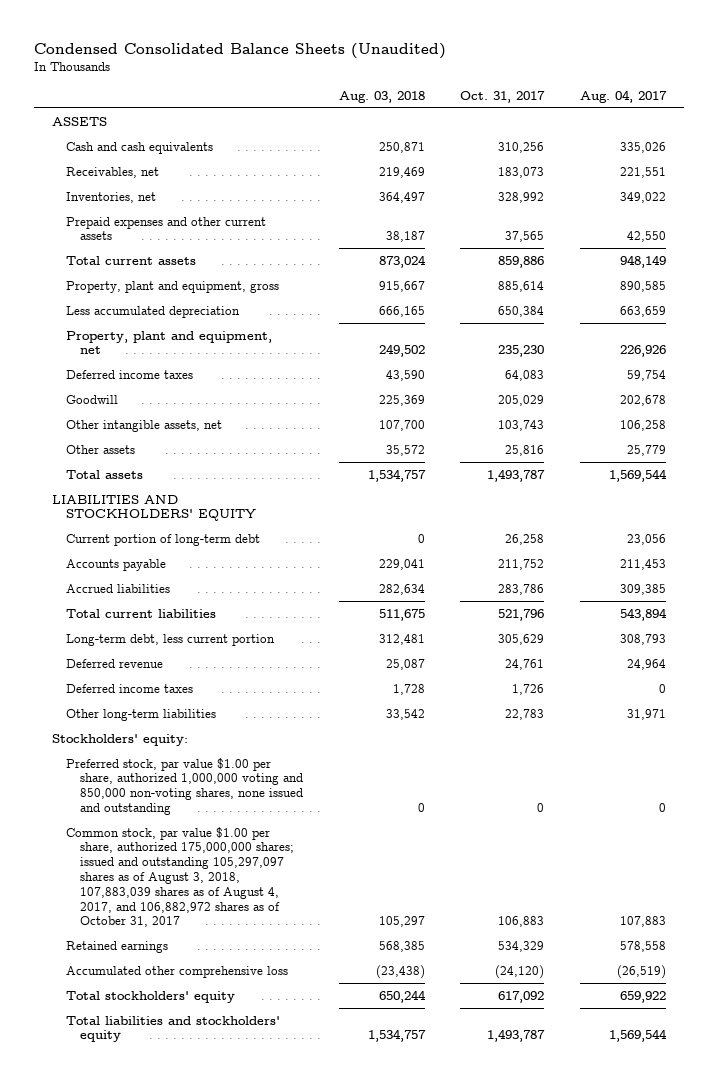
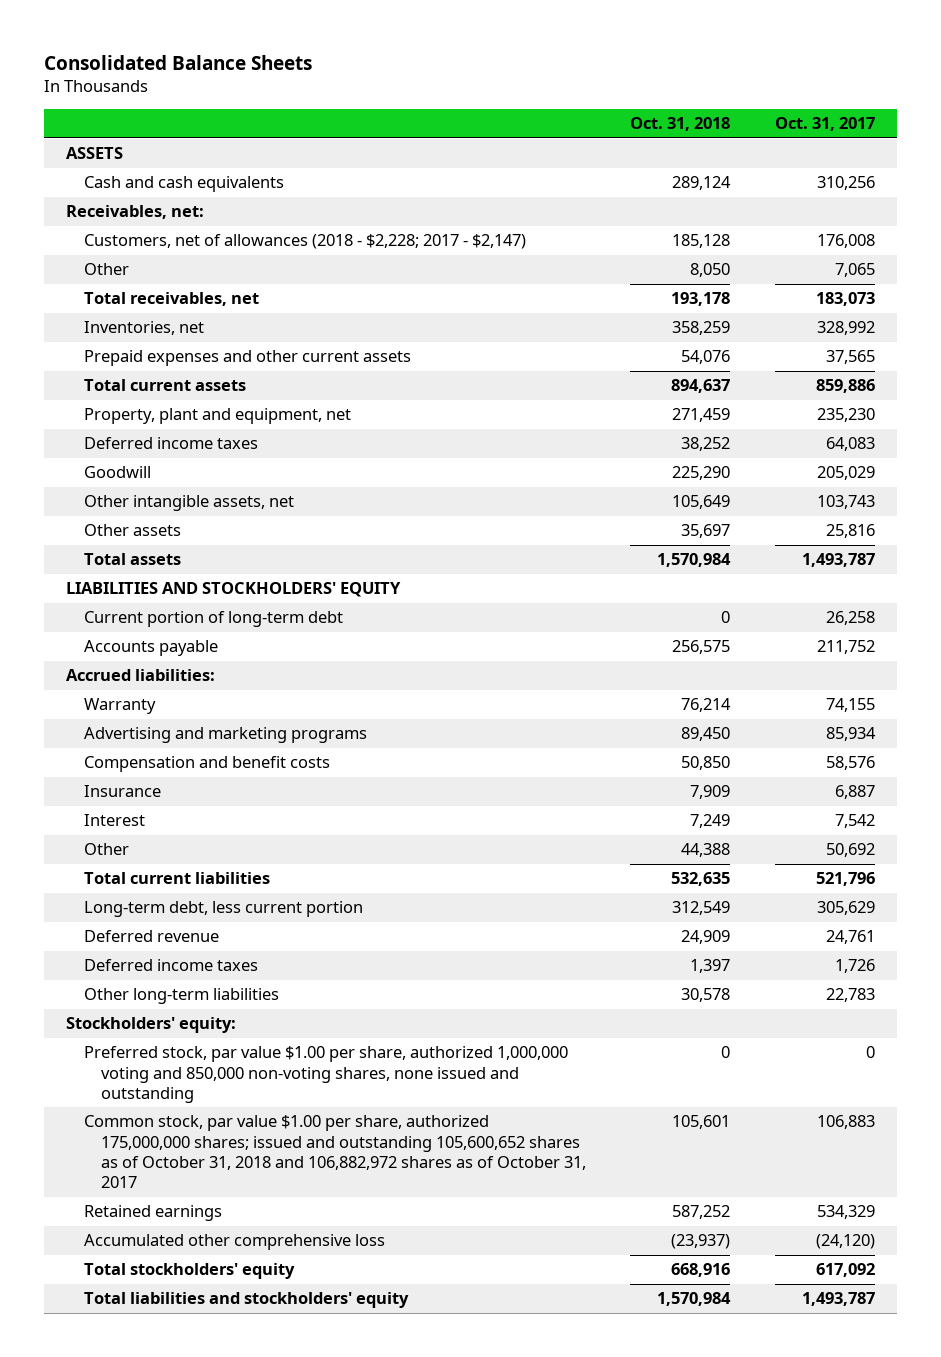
- Condensed Consolidated Balance Sheets (Unaudited)
+ Consolidated Balance Sheets
- | Aug. 03, 2018 | Oct. 31, 2017 | Aug. 04, 2017
+ | Oct. 31, 2018 | Oct. 31, 2017
- Receivables, net | 219,469 | 183,073 | 221,551
+ Receivables, net:
+ Customers, net of allowances (2018 - $2,228; 2017 - $2,147) | 185,128 | 176,008
+ Other | 8,050 | 7,065
+ Total receivables, net | 193,178 | 183,073
- Property, plant and equipment, gross | 915,667 | 885,614 | 890,585
- Less accumulated depreciation | 666,165 | 650,384 | 663,659
- Accrued liabilities | 282,634 | 283,786 | 309,385
+ Accrued liabilities:
+ Warranty | 76,214 | 74,155
+ Advertising and marketing programs | 89,450 | 85,934
+ Compensation and benefit costs | 50,850 | 58,576
+ Insurance | 7,909 | 6,887
+ Interest | 7,249 | 7,542
+ Other | 44,388 | 50,692
- Common stock, par value $1.00 per share, authorized 175,000,000 shares; issued and outstanding 105,297,097 shares as of August 3, 2018, 107,883,039 shares as of August 4, 2017, and 106,882,972 shares as of October 31, 2017 | 105,297 | 106,883 | 107,883
+ Common stock, par value $1.00 per share, authorized 175,000,000 shares; issued and outstanding 105,600,652 shares as of October 31, 2018 and 106,882,972 shares as of October 31, 2017 | 105,601 | 106,883

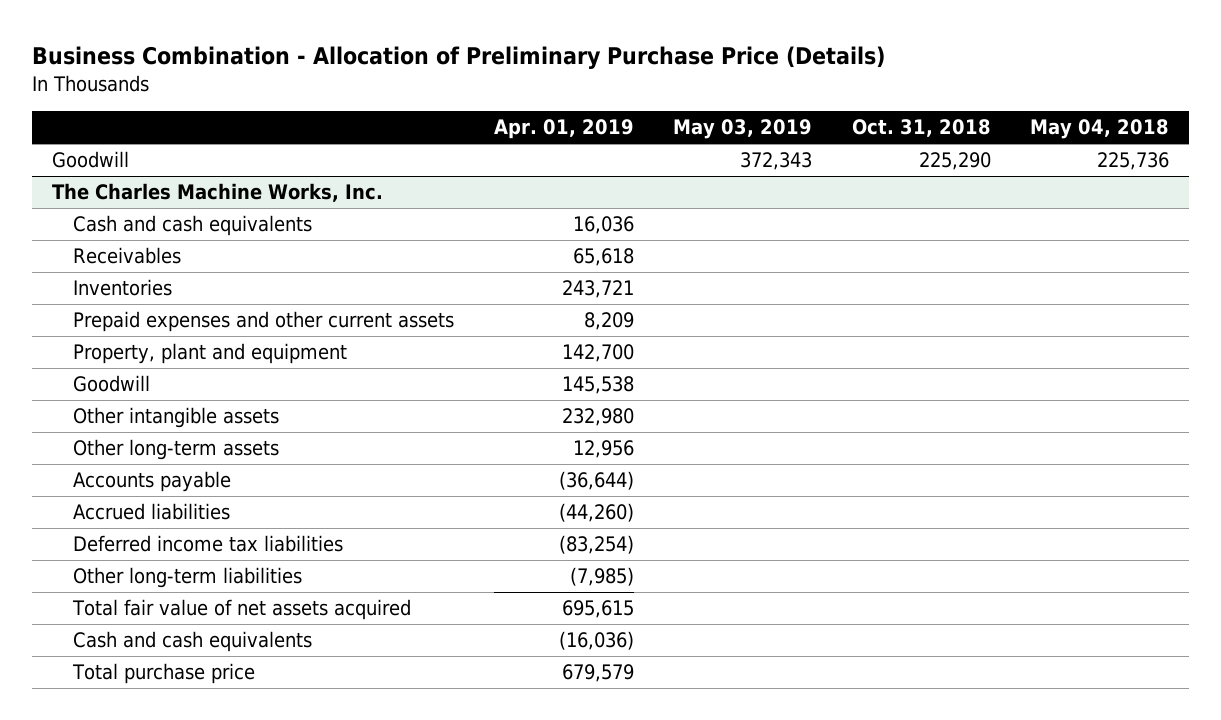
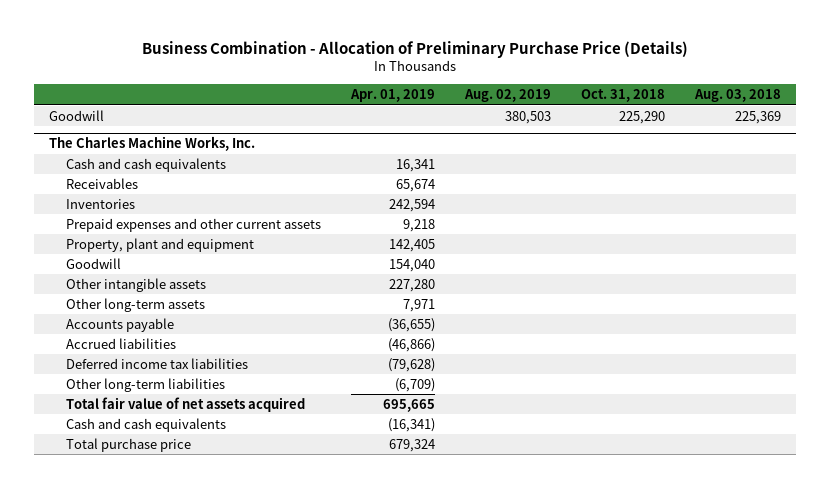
- | Apr. 01, 2019 | May 03, 2019 | Oct. 31, 2018 | May 04, 2018
+ | Apr. 01, 2019 | Aug. 02, 2019 | Oct. 31, 2018 | Aug. 03, 2018
@ The Charles Machine Works, Inc.
- Cash and cash equivalents | 16,036 | | |
- Receivables | 65,618 | | |
- Inventories | 243,721 | | |
- Prepaid expenses and other current assets | 8,209 | | |
- Property, plant and equipment | 142,700 | | |
- Goodwill | 145,538 | | |
- Other intangible assets | 232,980 | | |
- Other long-term assets | 12,956 | | |
- Accounts payable | (36,644) | | |
- Accrued liabilities | (44,260) | | |
- Deferred income tax liabilities | (83,254) | | |
- Other long-term liabilities | (7,985) | | |
- Total fair value of net assets acquired | 695,615 | | |
- Cash and cash equivalents | (16,036) | | |
- Total purchase price | 679,579 | | |
+ Cash and cash equivalents | 16,341 | | |
+ Receivables | 65,674 | | |
+ Inventories | 242,594 | | |
+ Prepaid expenses and other current assets | 9,218 | | |
+ Property, plant and equipment | 142,405 | | |
+ Goodwill | 154,040 | | |
+ Other intangible assets | 227,280 | | |
+ Other long-term assets | 7,971 | | |
+ Accounts payable | (36,655) | | |
+ Accrued liabilities | (46,866) | | |
+ Deferred income tax liabilities | (79,628) | | |
+ Other long-term liabilities | (6,709) | | |
+ Total fair value of net assets acquired | 695,665 | | |
+ Cash and cash equivalents | (16,341) | | |
+ Total purchase price | 679,324 | | |

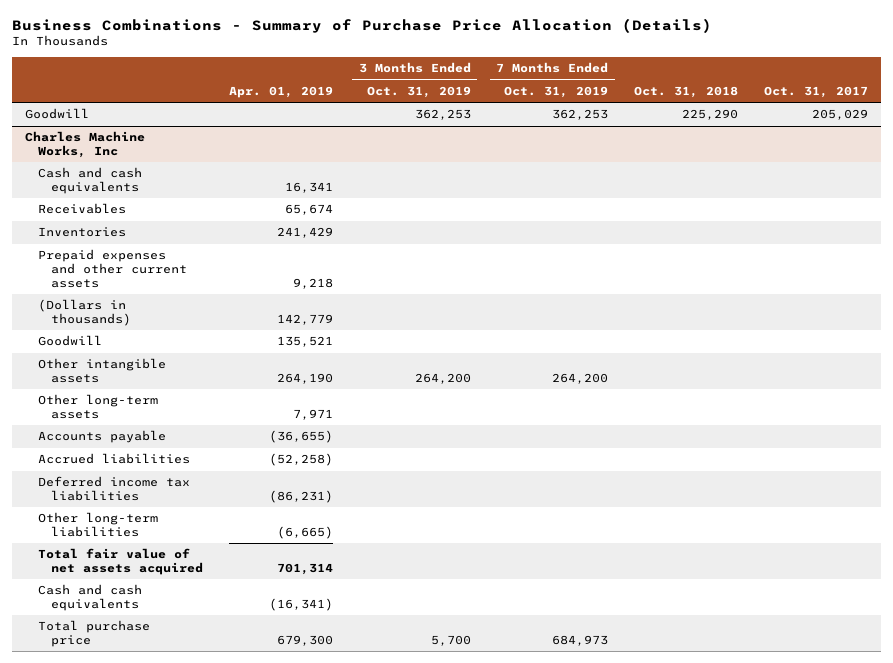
- Business Combination - Allocation of Preliminary Purchase Price (Details)
+ Business Combinations - Summary of Purchase Price Allocation (Details)
- | Apr. 01, 2019 | Aug. 02, 2019 | Oct. 31, 2018 | Aug. 03, 2018
+ | Apr. 01, 2019 | 3 Months Ended Oct. 31, 2019 | 7 Months Ended Oct. 31, 2019 | Oct. 31, 2018 | Oct. 31, 2017
- The Charles Machine Works, Inc.
+ Charles Machine Works, Inc
- Inventories | 242,594 | | |
+ Inventories | 241,429 | | | |
- Property, plant and equipment | 142,405 | | |
- Goodwill | 154,040 | | |
- Other intangible assets | 227,280 | | |
+ (Dollars in thousands) | 142,779 | | | |
+ Goodwill | 135,521 | | | |
+ Other intangible assets | 264,190 | 264,200 | 264,200 | |
- Accrued liabilities | (46,866) | | |
- Deferred income tax liabilities | (79,628) | | |
- Other long-term liabilities | (6,709) | | |
- Total fair value of net assets acquired | 695,665 | | |
+ Accrued liabilities | (52,258) | | | |
+ Deferred income tax liabilities | (86,231) | | | |
+ Other long-term liabilities | (6,665) | | | |
+ Total fair value of net assets acquired | 701,314 | | | |
- Total purchase price | 679,324 | | |
+ Total purchase price | 679,300 | 5,700 | 684,973 | |

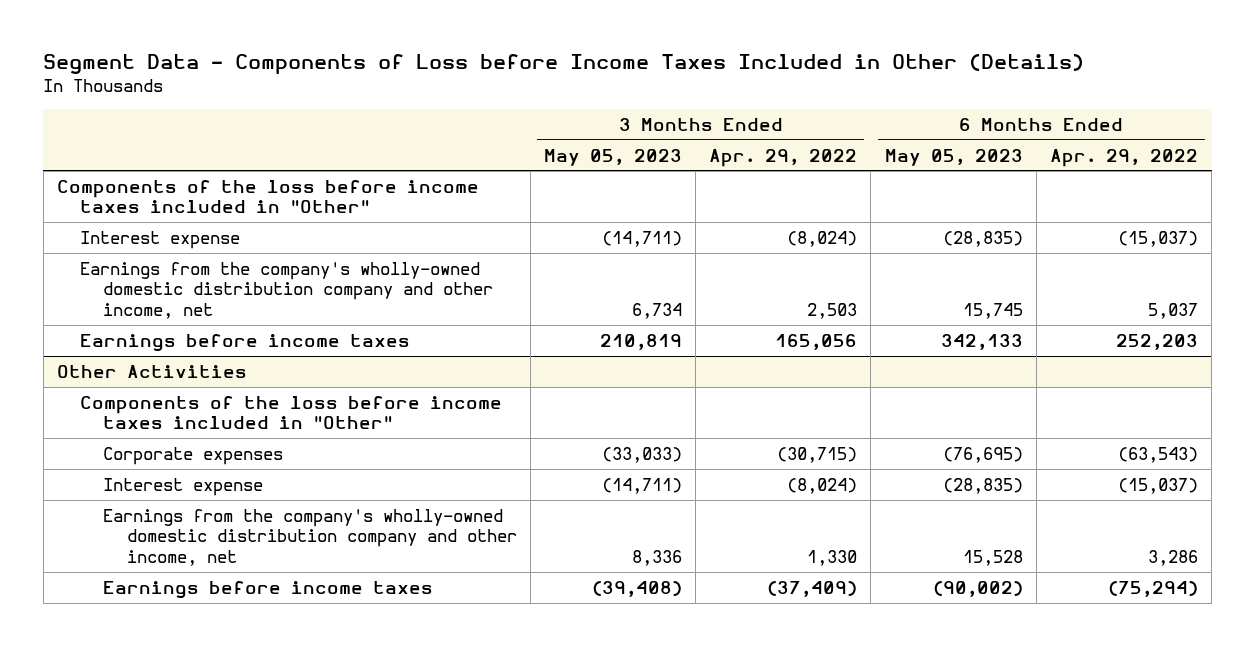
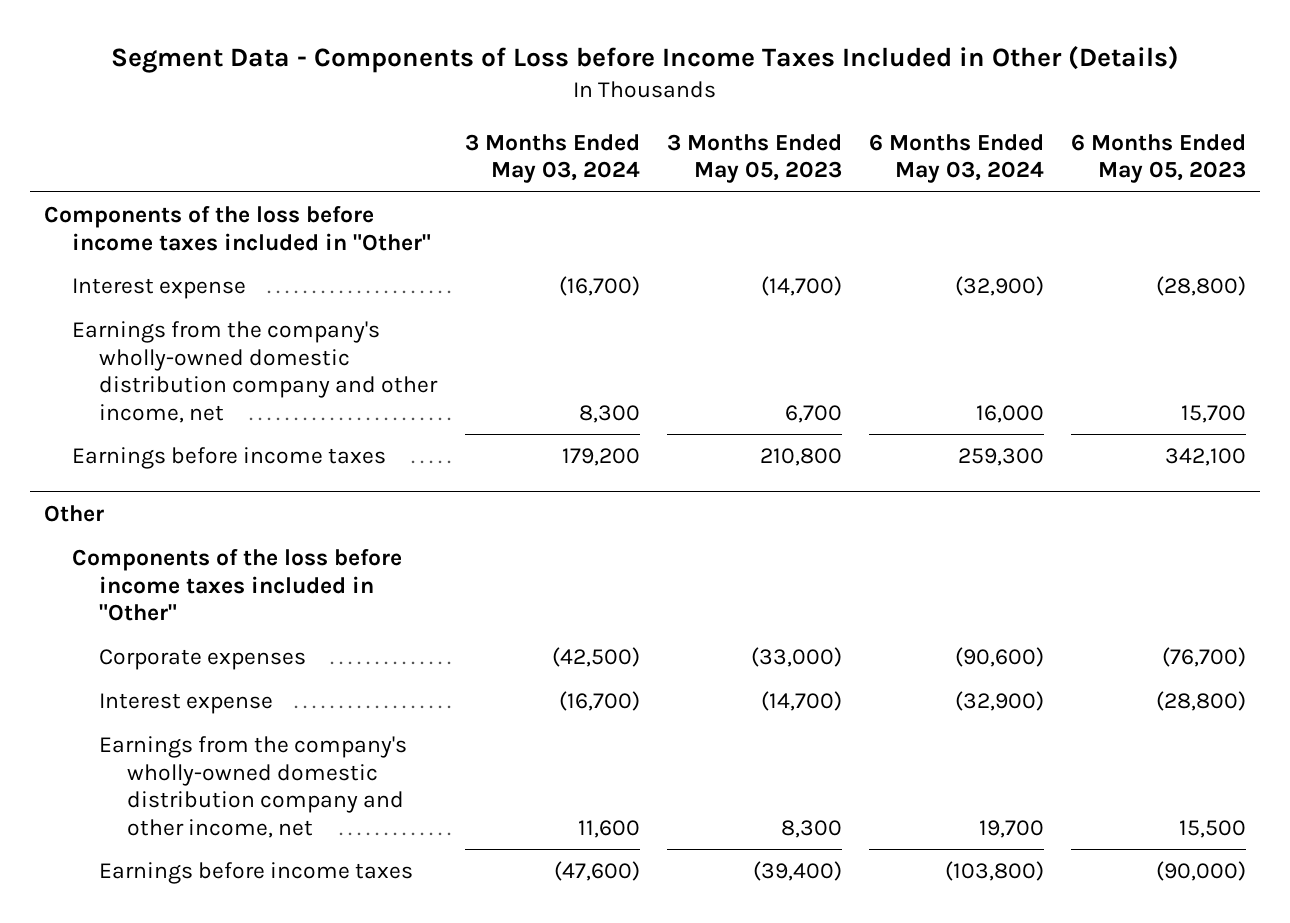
- | 3 Months Ended May 05, 2023 | 3 Months Ended Apr. 29, 2022 | 6 Months Ended May 05, 2023 | 6 Months Ended Apr. 29, 2022
+ | 3 Months Ended May 03, 2024 | 3 Months Ended May 05, 2023 | 6 Months Ended May 03, 2024 | 6 Months Ended May 05, 2023
- Interest expense | (14,711) | (8,024) | (28,835) | (15,037)
- Earnings from the company's wholly-owned domestic distribution company and other income, net | 6,734 | 2,503 | 15,745 | 5,037
- Earnings before income taxes | 210,819 | 165,056 | 342,133 | 252,203
- Other Activities
+ Interest expense | (16,700) | (14,700) | (32,900) | (28,800)
+ Earnings from the company's wholly-owned domestic distribution company and other income, net | 8,300 | 6,700 | 16,000 | 15,700
+ Earnings before income taxes | 179,200 | 210,800 | 259,300 | 342,100
+ Other
- Corporate expenses | (33,033) | (30,715) | (76,695) | (63,543)
- Interest expense | (14,711) | (8,024) | (28,835) | (15,037)
- Earnings from the company's wholly-owned domestic distribution company and other income, net | 8,336 | 1,330 | 15,528 | 3,286
- Earnings before income taxes | (39,408) | (37,409) | (90,002) | (75,294)
+ Corporate expenses | (42,500) | (33,000) | (90,600) | (76,700)
+ Interest expense | (16,700) | (14,700) | (32,900) | (28,800)
+ Earnings from the company's wholly-owned domestic distribution company and other income, net | 11,600 | 8,300 | 19,700 | 15,500
+ Earnings before income taxes | (47,600) | (39,400) | (103,800) | (90,000)

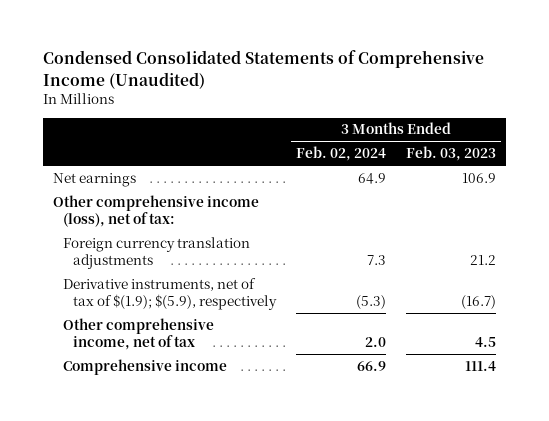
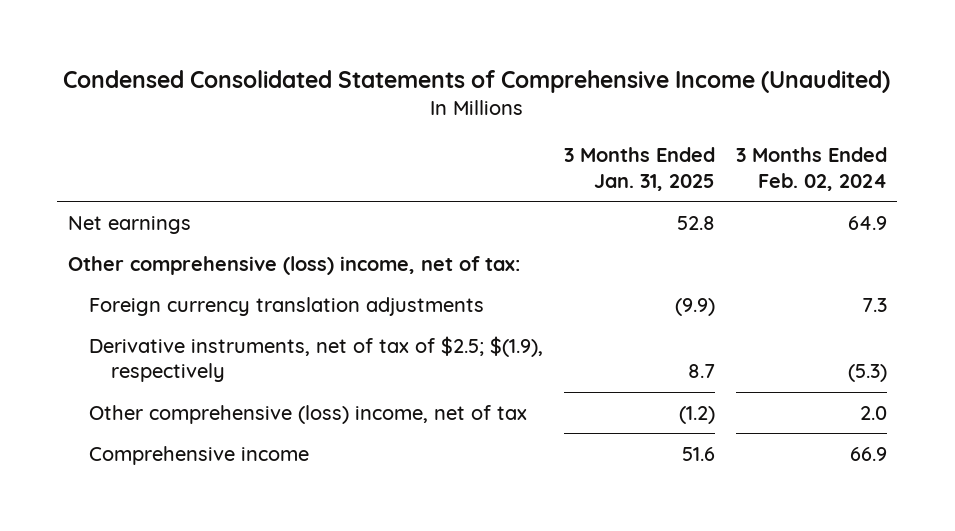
- | 3 Months Ended Feb. 02, 2024 | 3 Months Ended Feb. 03, 2023
+ | 3 Months Ended Jan. 31, 2025 | 3 Months Ended Feb. 02, 2024
- Other comprehensive income (loss), net of tax:
+ Other comprehensive (loss) income, net of tax:
- Derivative instruments, net of tax of $(1.9); $(5.9), respectively | (5.3) | (16.7)
- Other comprehensive income, net of tax | 2.0 | 4.5
+ Derivative instruments, net of tax of $2.5; $(1.9), respectively | 8.7 | (5.3)
+ Other comprehensive (loss) income, net of tax | (1.2) | 2.0

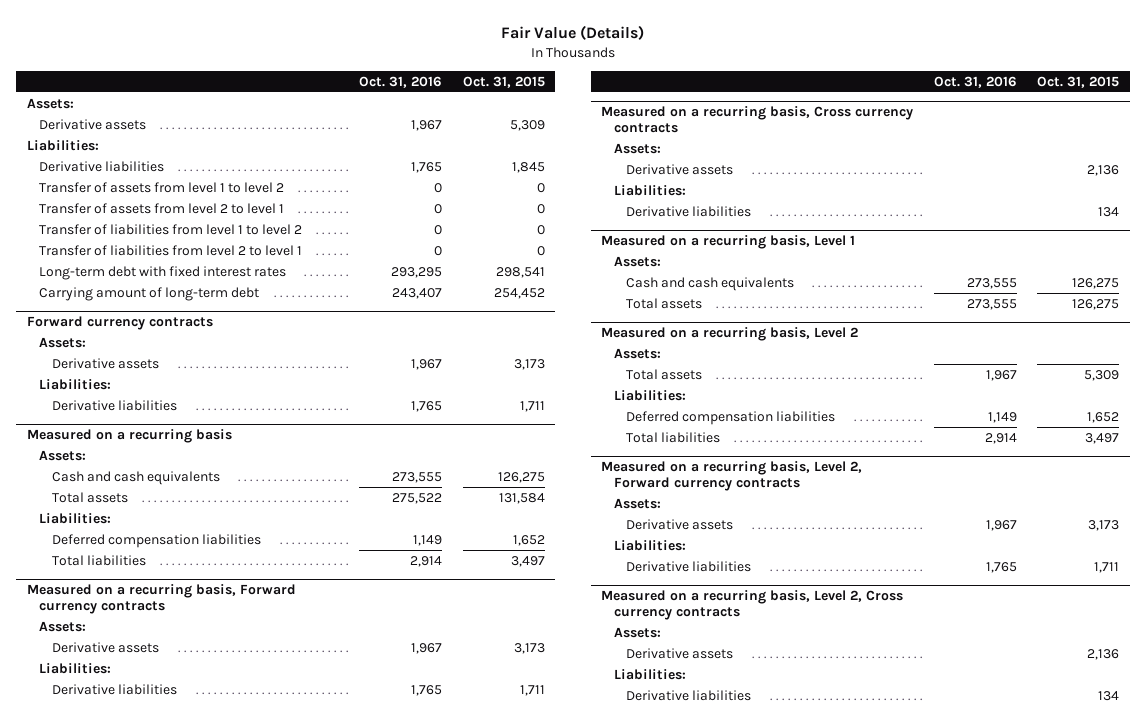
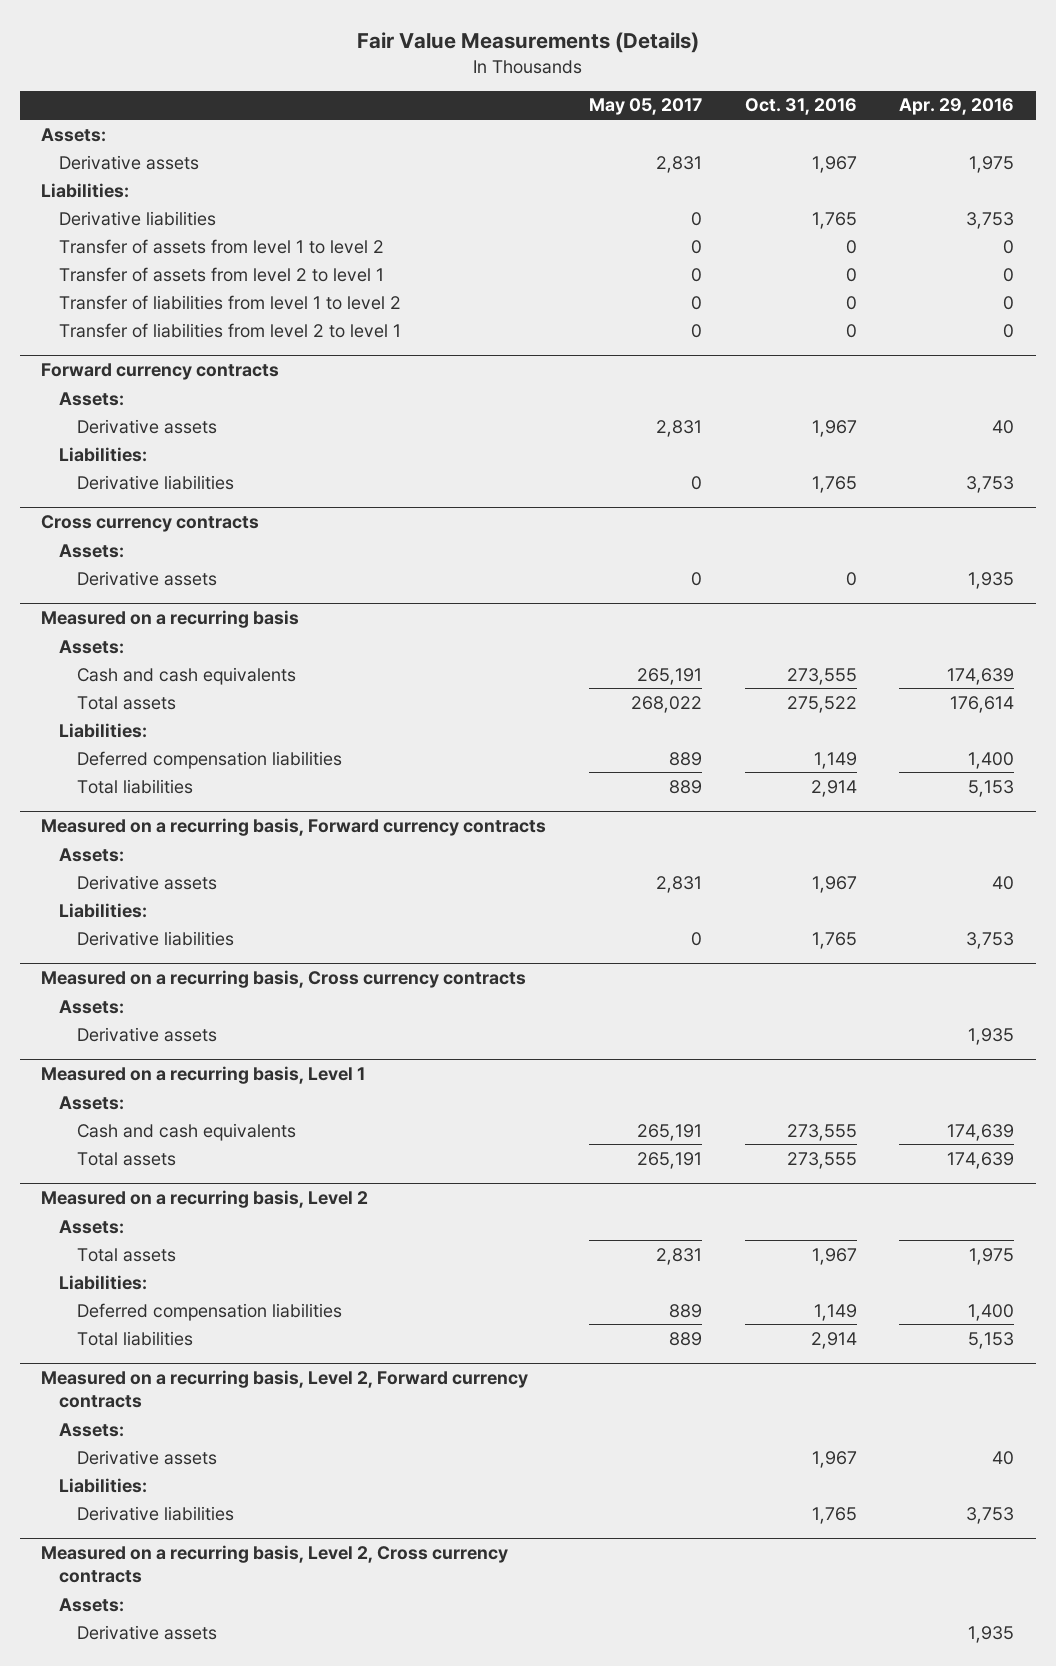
- Fair Value (Details)
+ Fair Value Measurements (Details)
- | Oct. 31, 2016 | Oct. 31, 2015
+ | May 05, 2017 | Oct. 31, 2016 | Apr. 29, 2016
- Long-term debt with fixed interest rates | 293,295 | 298,541
- Carrying amount of long-term debt | 243,407 | 254,452
+ Cross currency contracts
+ Assets:
+ Derivative assets | 0 | 0 | 1,935
@ Measured on a recurring basis, Cross currency contracts
- Liabilities:
- Derivative liabilities | | 134
@ Measured on a recurring basis, Level 2, Cross currency contracts
- Liabilities:
- Derivative liabilities | | 134

